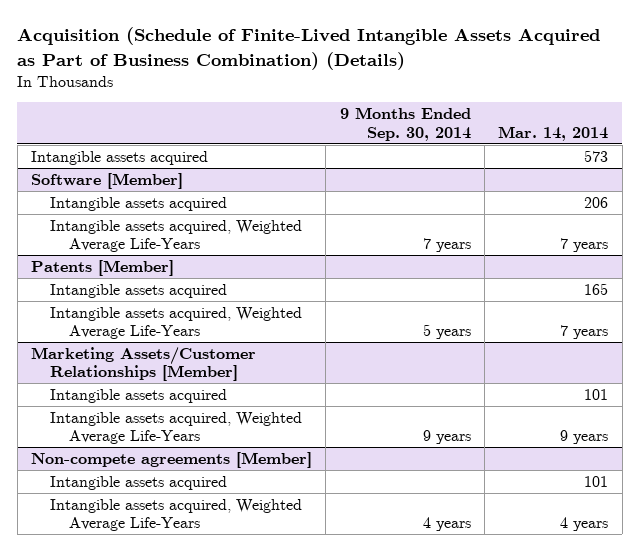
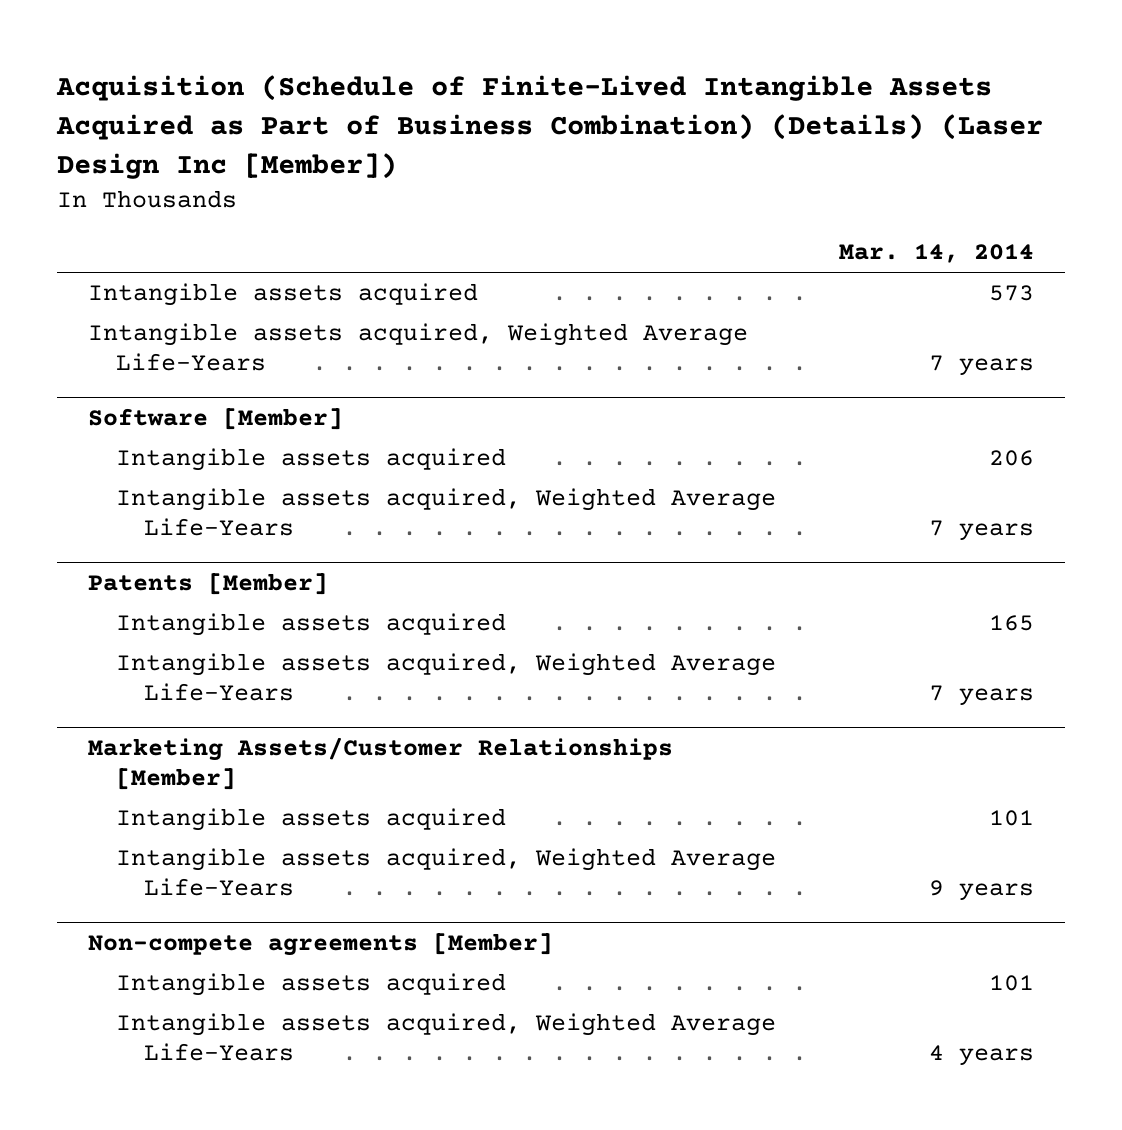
- Acquisition (Schedule of Finite-Lived Intangible Assets Acquired as Part of Business Combination) (Details)
+ Acquisition (Schedule of Finite-Lived Intangible Assets Acquired as Part of Business Combination) (Details) (Laser Design Inc [Member])
- | 9 Months Ended Sep. 30, 2014 | Mar. 14, 2014
+ | Mar. 14, 2014
+ Intangible assets acquired, Weighted Average Life-Years | 7 years

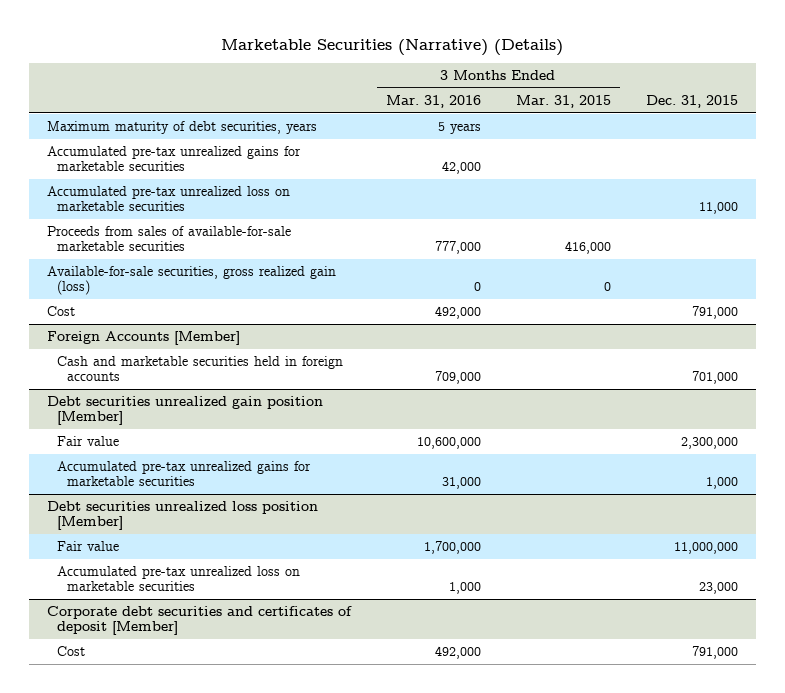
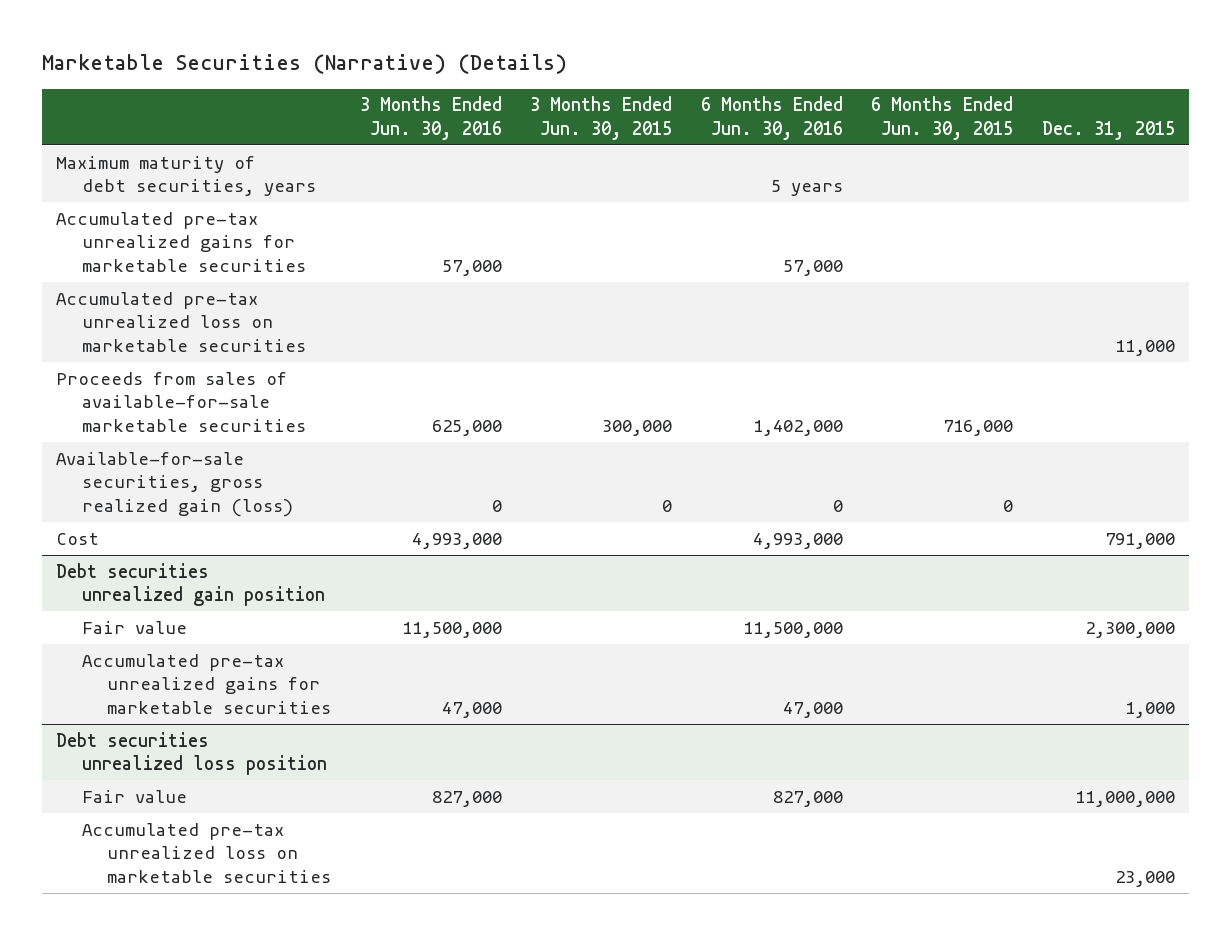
- | 3 Months Ended Mar. 31, 2016 | 3 Months Ended Mar. 31, 2015 | Dec. 31, 2015
+ | 3 Months Ended Jun. 30, 2016 | 3 Months Ended Jun. 30, 2015 | 6 Months Ended Jun. 30, 2016 | 6 Months Ended Jun. 30, 2015 | Dec. 31, 2015
- Foreign Accounts [Member]
- Cash and marketable securities held in foreign accounts | 709,000 | | 701,000
- Debt securities unrealized gain position [Member]
+ Debt securities unrealized gain position
- Debt securities unrealized loss position [Member]
+ Debt securities unrealized loss position
- Corporate debt securities and certificates of deposit [Member]
- Cost | 492,000 | | 791,000

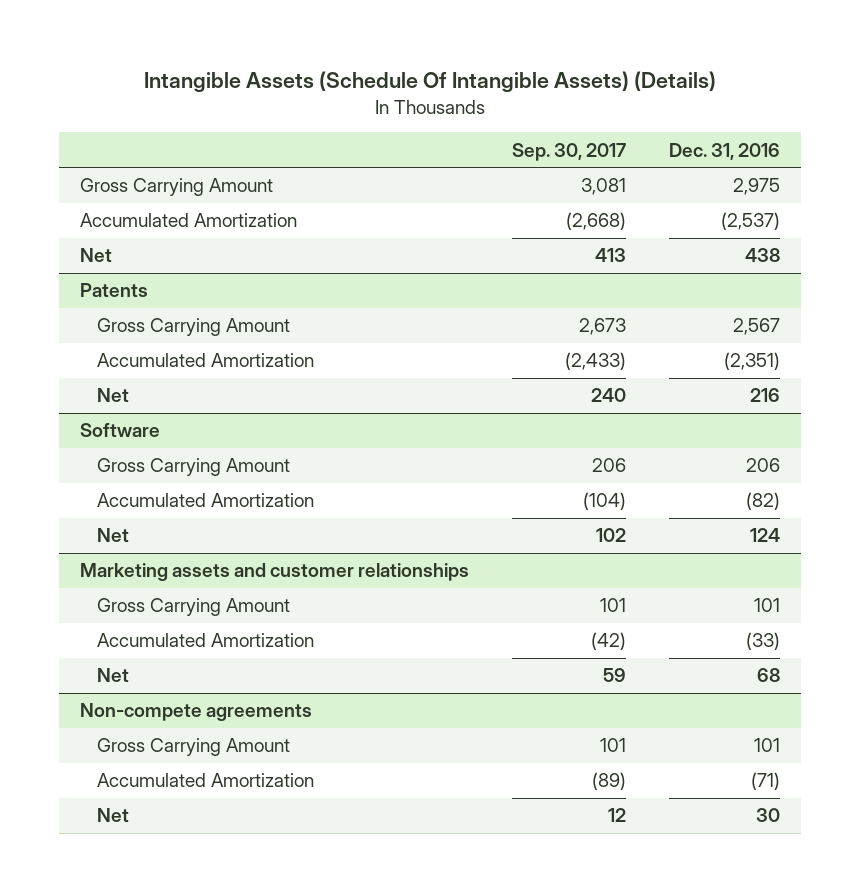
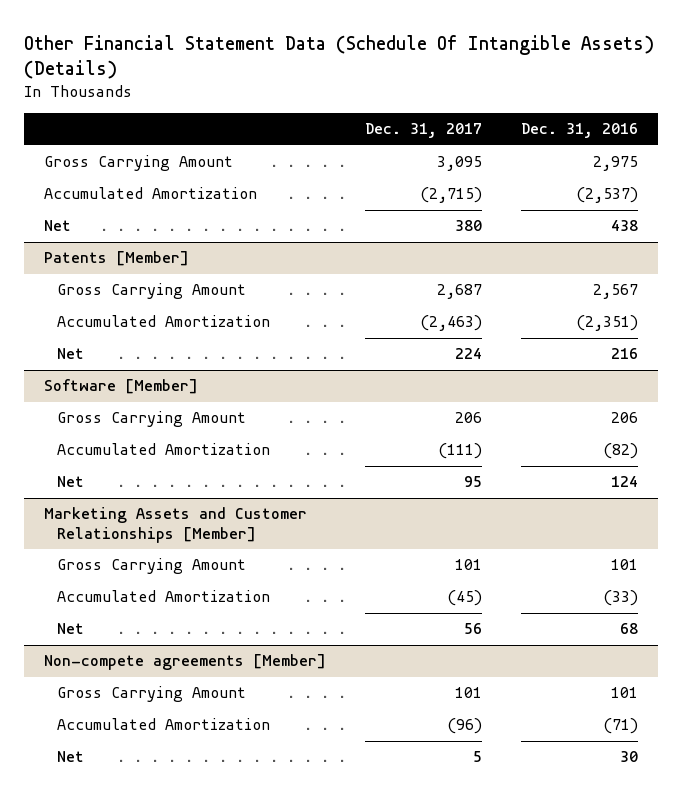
- Intangible Assets (Schedule Of Intangible Assets) (Details)
+ Other Financial Statement Data (Schedule Of Intangible Assets) (Details)
- | Sep. 30, 2017 | Dec. 31, 2016
+ | Dec. 31, 2017 | Dec. 31, 2016
- Patents
+ Patents [Member]
- Software
+ Software [Member]
- Marketing assets and customer relationships
+ Marketing Assets and Customer Relationships [Member]
- Non-compete agreements
+ Non-compete agreements [Member]

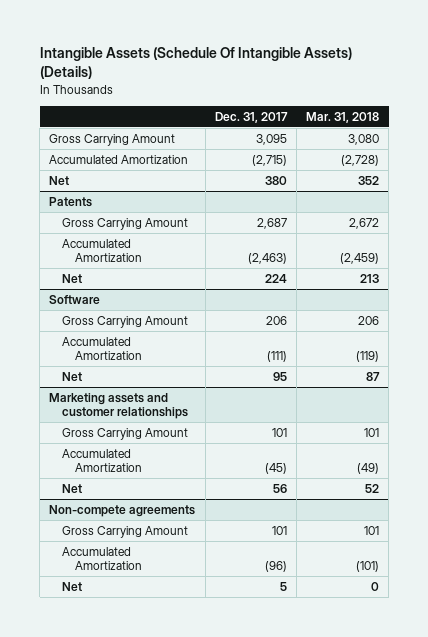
- Other Financial Statement Data (Schedule Of Intangible Assets) (Details)
+ Intangible Assets (Schedule Of Intangible Assets) (Details)
- | Dec. 31, 2017 | Dec. 31, 2016
+ | Dec. 31, 2017 | Mar. 31, 2018
- Patents [Member]
+ Patents
- Software [Member]
+ Software
- Marketing Assets and Customer Relationships [Member]
+ Marketing assets and customer relationships
- Non-compete agreements [Member]
+ Non-compete agreements

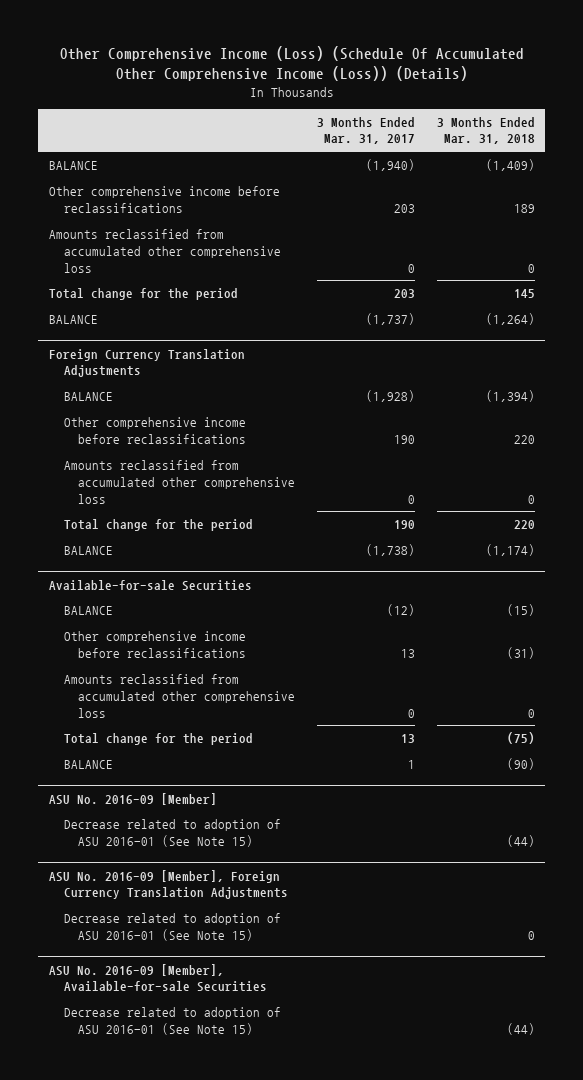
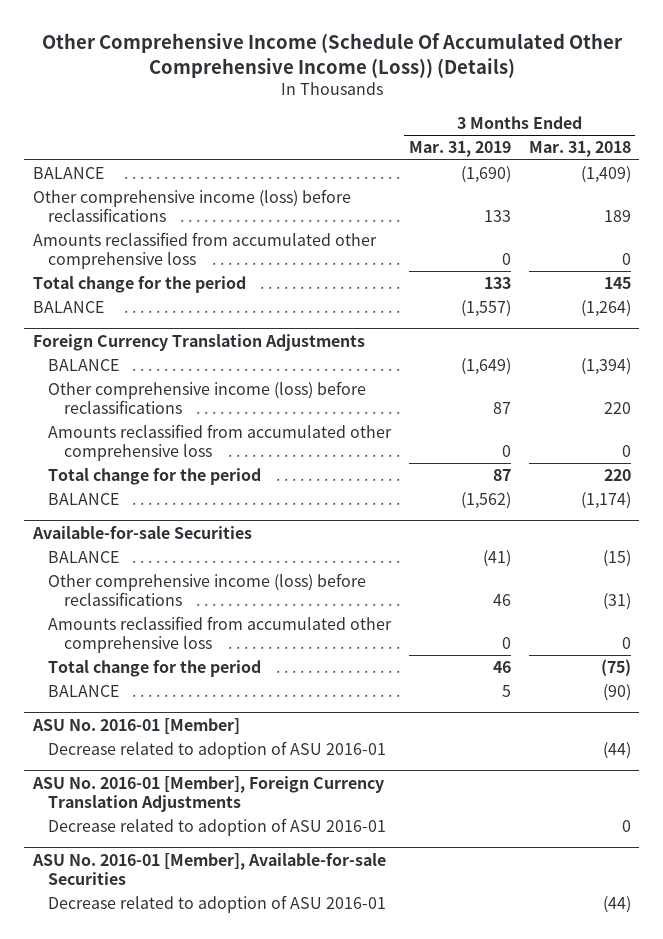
- Other Comprehensive Income (Loss) (Schedule Of Accumulated Other Comprehensive Income (Loss)) (Details)
+ Other Comprehensive Income (Schedule Of Accumulated Other Comprehensive Income (Loss)) (Details)
- | 3 Months Ended Mar. 31, 2017 | 3 Months Ended Mar. 31, 2018
+ | 3 Months Ended Mar. 31, 2019 | 3 Months Ended Mar. 31, 2018
- Other comprehensive income before reclassifications | 203 | 189
+ Other comprehensive income (loss) before reclassifications | 133 | 189
@ Foreign Currency Translation Adjustments
- Other comprehensive income before reclassifications | 190 | 220
+ Other comprehensive income (loss) before reclassifications | 87 | 220
@ Available-for-sale Securities
- Other comprehensive income before reclassifications | 13 | (31)
+ Other comprehensive income (loss) before reclassifications | 46 | (31)
- ASU No. 2016-09 [Member]
- Decrease related to adoption of ASU 2016-01 (See Note 15) | | (44)
- ASU No. 2016-09 [Member], Foreign Currency Translation Adjustments
- Decrease related to adoption of ASU 2016-01 (See Note 15) | | 0
- ASU No. 2016-09 [Member], Available-for-sale Securities
- Decrease related to adoption of ASU 2016-01 (See Note 15) | | (44)
+ ASU No. 2016-01 [Member]
+ Decrease related to adoption of ASU 2016-01 | | (44)
+ ASU No. 2016-01 [Member], Foreign Currency Translation Adjustments
+ Decrease related to adoption of ASU 2016-01 | | 0
+ ASU No. 2016-01 [Member], Available-for-sale Securities
+ Decrease related to adoption of ASU 2016-01 | | (44)

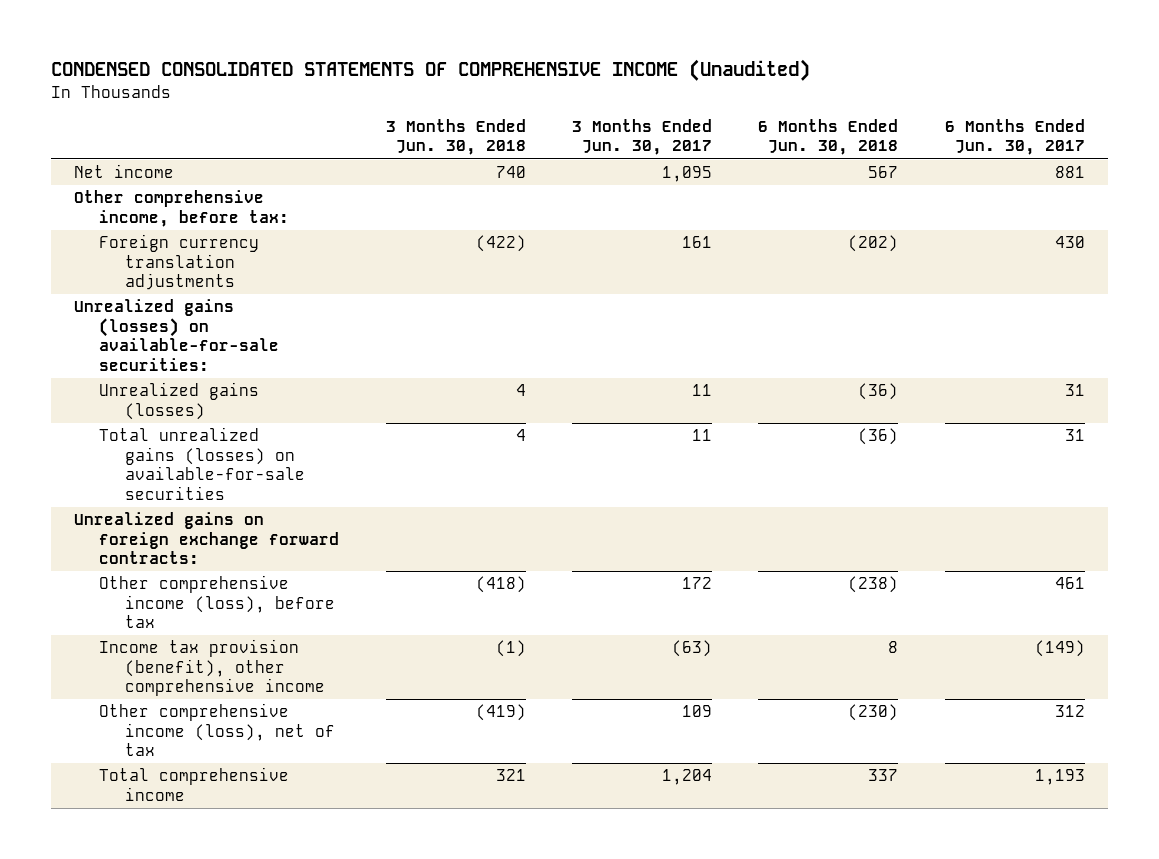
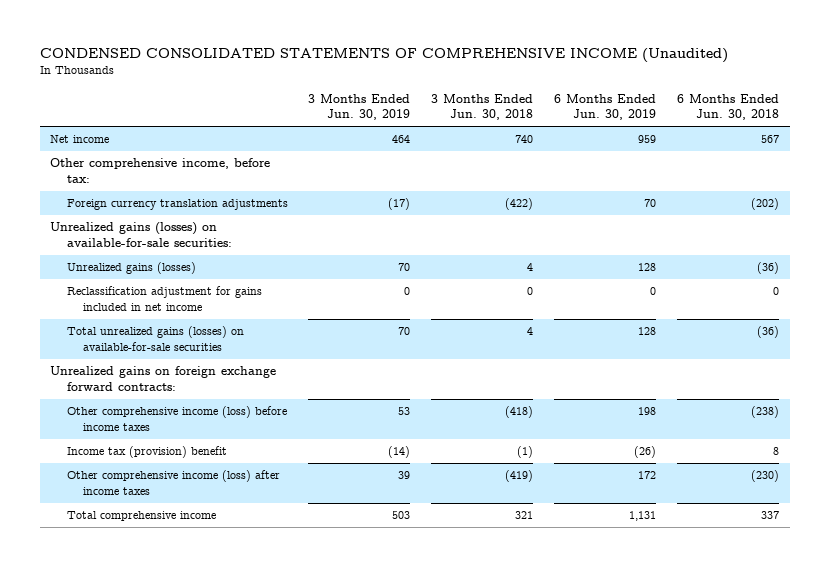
- | 3 Months Ended Jun. 30, 2018 | 3 Months Ended Jun. 30, 2017 | 6 Months Ended Jun. 30, 2018 | 6 Months Ended Jun. 30, 2017
+ | 3 Months Ended Jun. 30, 2019 | 3 Months Ended Jun. 30, 2018 | 6 Months Ended Jun. 30, 2019 | 6 Months Ended Jun. 30, 2018
+ Reclassification adjustment for gains included in net income | 0 | 0 | 0 | 0
- Other comprehensive income (loss), before tax | (418) | 172 | (238) | 461
- Income tax provision (benefit), other comprehensive income | (1) | (63) | 8 | (149)
- Other comprehensive income (loss), net of tax | (419) | 109 | (230) | 312
+ Other comprehensive income (loss) before income taxes | 53 | (418) | 198 | (238)
+ Income tax (provision) benefit | (14) | (1) | (26) | 8
+ Other comprehensive income (loss) after income taxes | 39 | (419) | 172 | (230)

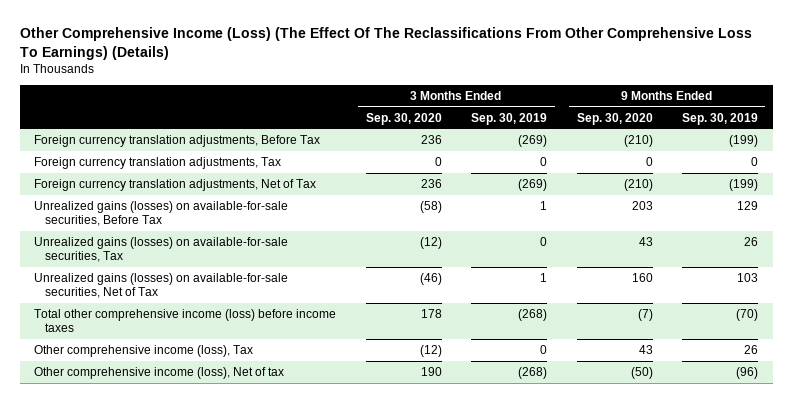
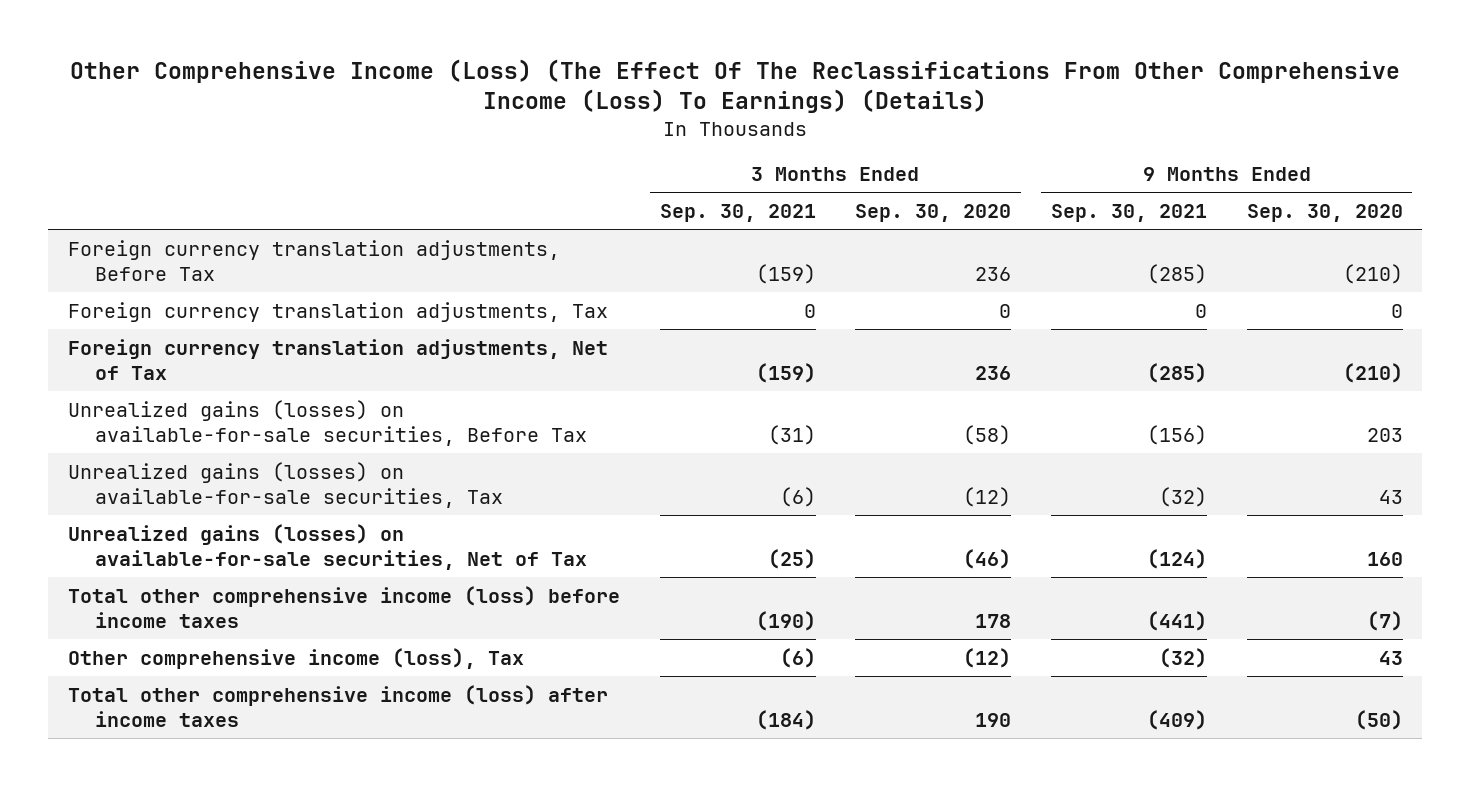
- Other Comprehensive Income (Loss) (The Effect Of The Reclassifications From Other Comprehensive Loss To Earnings) (Details)
+ Other Comprehensive Income (Loss) (The Effect Of The Reclassifications From Other Comprehensive Income (Loss) To Earnings) (Details)
- | 3 Months Ended Sep. 30, 2020 | 3 Months Ended Sep. 30, 2019 | 9 Months Ended Sep. 30, 2020 | 9 Months Ended Sep. 30, 2019
+ | 3 Months Ended Sep. 30, 2021 | 3 Months Ended Sep. 30, 2020 | 9 Months Ended Sep. 30, 2021 | 9 Months Ended Sep. 30, 2020
- Other comprehensive income (loss), Net of tax | 190 | (268) | (50) | (96)
+ Total other comprehensive income (loss) after income taxes | (184) | 190 | (409) | (50)

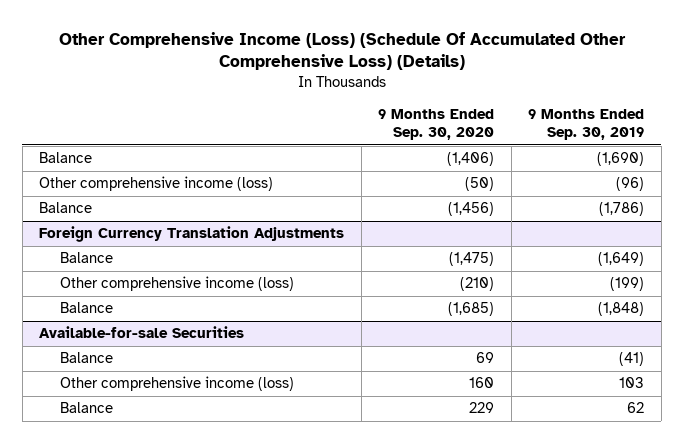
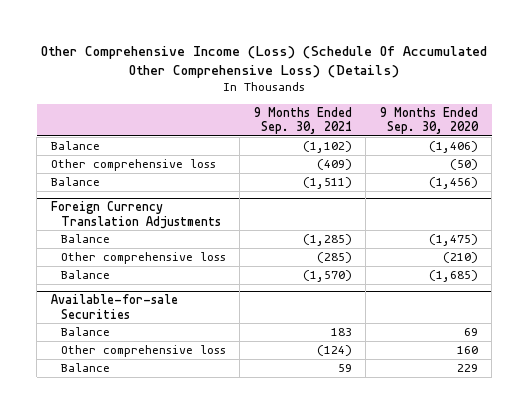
- | 9 Months Ended Sep. 30, 2020 | 9 Months Ended Sep. 30, 2019
+ | 9 Months Ended Sep. 30, 2021 | 9 Months Ended Sep. 30, 2020
- Other comprehensive income (loss) | (50) | (96)
+ Other comprehensive loss | (409) | (50)
@ Foreign Currency Translation Adjustments
- Other comprehensive income (loss) | (210) | (199)
+ Other comprehensive loss | (285) | (210)
@ Available-for-sale Securities
- Other comprehensive income (loss) | 160 | 103
+ Other comprehensive loss | (124) | 160

